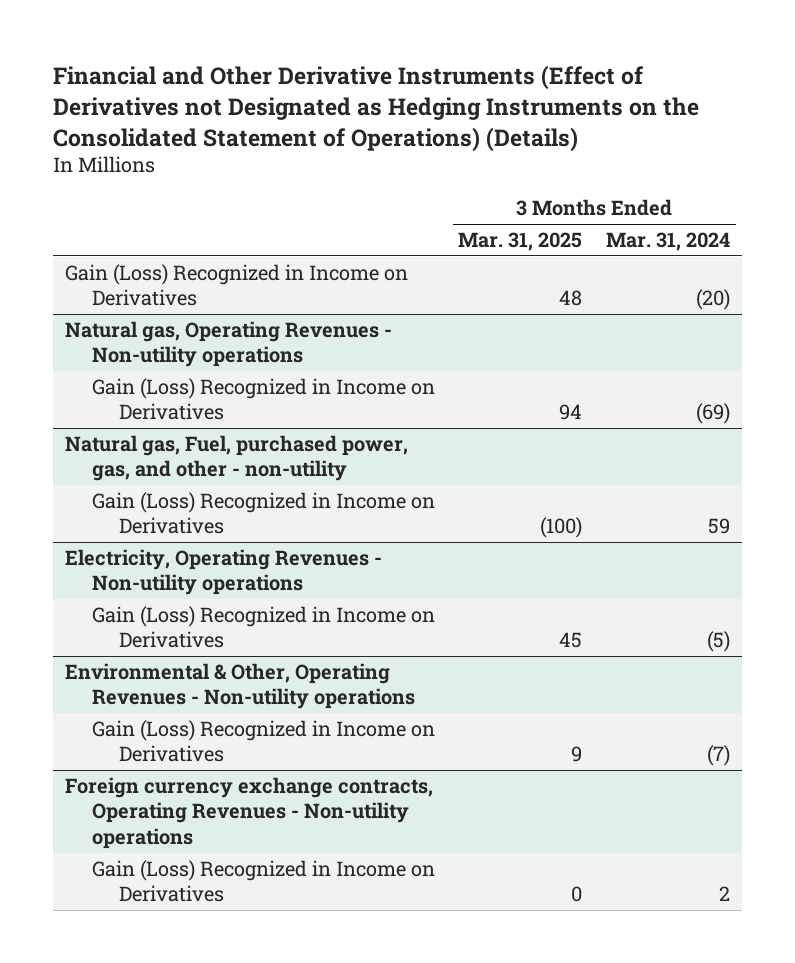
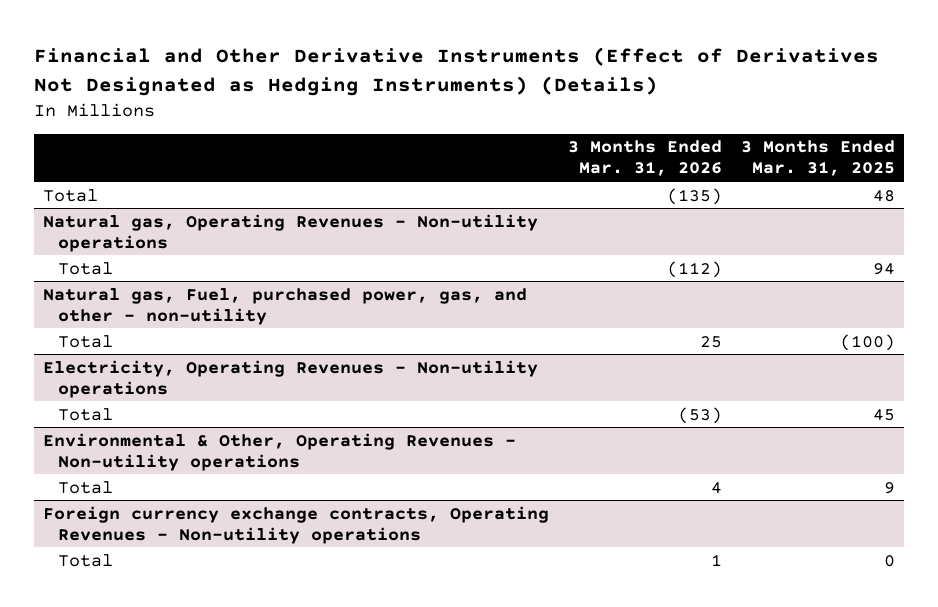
- Financial and Other Derivative Instruments (Effect of Derivatives not Designated as Hedging Instruments on the Consolidated Statement of Operations) (Details)
+ Financial and Other Derivative Instruments (Effect of Derivatives Not Designated as Hedging Instruments) (Details)
- | 3 Months Ended Mar. 31, 2025 | 3 Months Ended Mar. 31, 2024
+ | 3 Months Ended Mar. 31, 2026 | 3 Months Ended Mar. 31, 2025
- Gain (Loss) Recognized in Income on Derivatives | 48 | (20)
+ Total | (135) | 48
@ Natural gas, Operating Revenues - Non-utility operations
- Gain (Loss) Recognized in Income on Derivatives | 94 | (69)
+ Total | (112) | 94
@ Natural gas, Fuel, purchased power, gas, and other - non-utility
- Gain (Loss) Recognized in Income on Derivatives | (100) | 59
+ Total | 25 | (100)
@ Electricity, Operating Revenues - Non-utility operations
- Gain (Loss) Recognized in Income on Derivatives | 45 | (5)
+ Total | (53) | 45
@ Environmental & Other, Operating Revenues - Non-utility operations
- Gain (Loss) Recognized in Income on Derivatives | 9 | (7)
+ Total | 4 | 9
@ Foreign currency exchange contracts, Operating Revenues - Non-utility operations
- Gain (Loss) Recognized in Income on Derivatives | 0 | 2
+ Total | 1 | 0

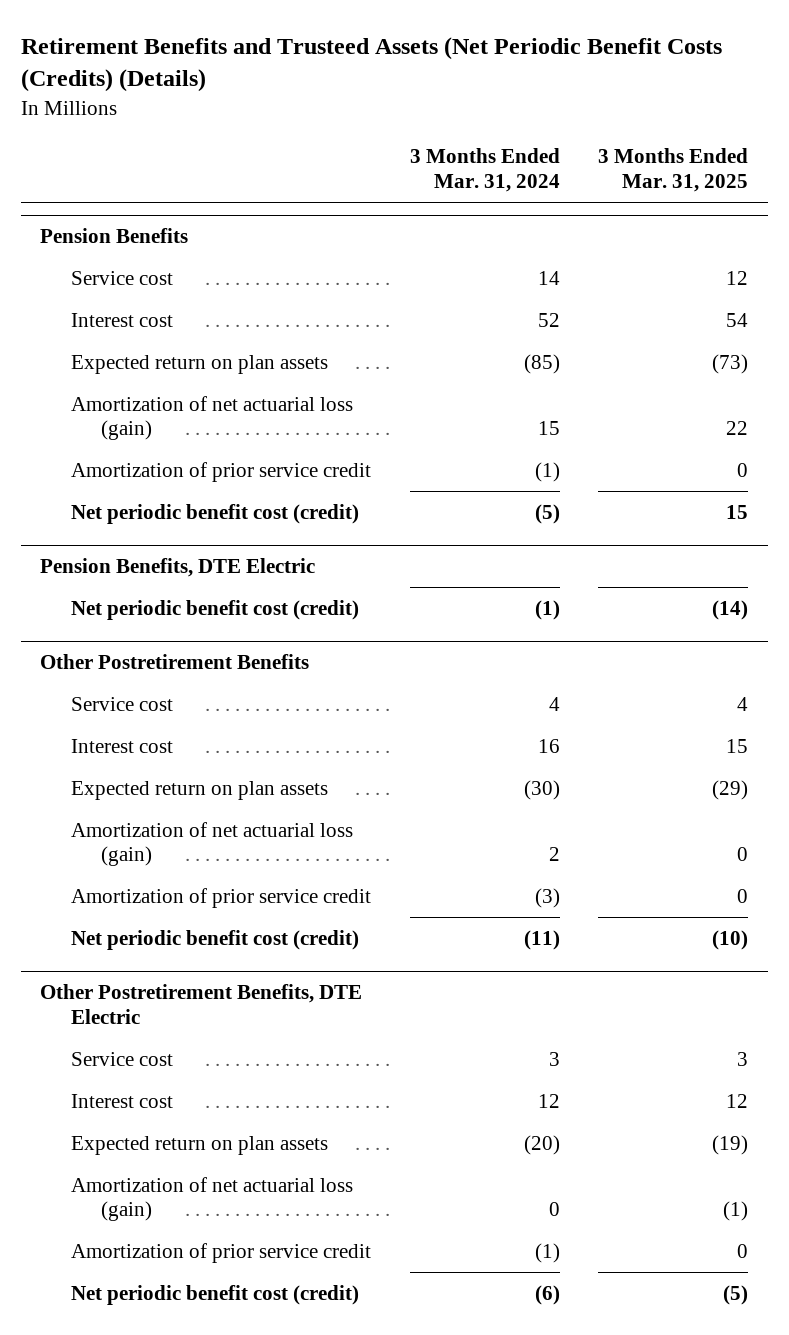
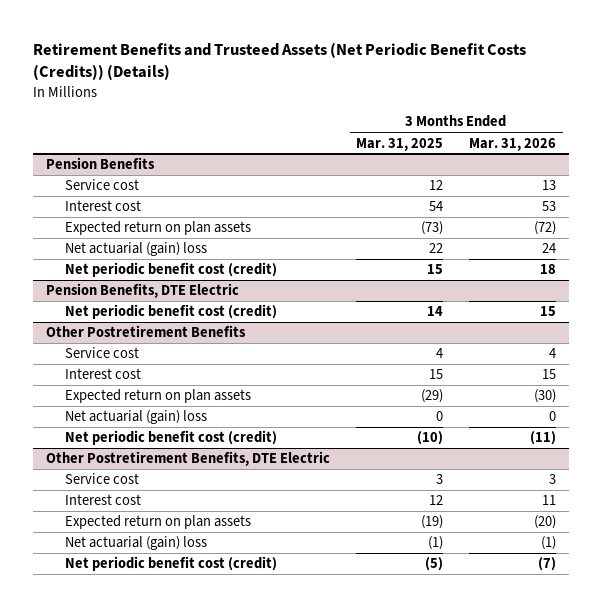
- Retirement Benefits and Trusteed Assets (Net Periodic Benefit Costs (Credits) (Details)
+ Retirement Benefits and Trusteed Assets (Net Periodic Benefit Costs (Credits)) (Details)
- | 3 Months Ended Mar. 31, 2024 | 3 Months Ended Mar. 31, 2025
+ | 3 Months Ended Mar. 31, 2025 | 3 Months Ended Mar. 31, 2026
@ Pension Benefits
- Amortization of net actuarial loss (gain) | 15 | 22
- Amortization of prior service credit | (1) | 0
+ Net actuarial (gain) loss | 22 | 24
@ Pension Benefits, DTE Electric
- Net periodic benefit cost (credit) | (1) | (14)
+ Net periodic benefit cost (credit) | 14 | 15
@ Other Postretirement Benefits
- Amortization of net actuarial loss (gain) | 2 | 0
- Amortization of prior service credit | (3) | 0
+ Net actuarial (gain) loss | 0 | 0
@ Other Postretirement Benefits, DTE Electric
- Amortization of net actuarial loss (gain) | 0 | (1)
- Amortization of prior service credit | (1) | 0
+ Net actuarial (gain) loss | (1) | (1)

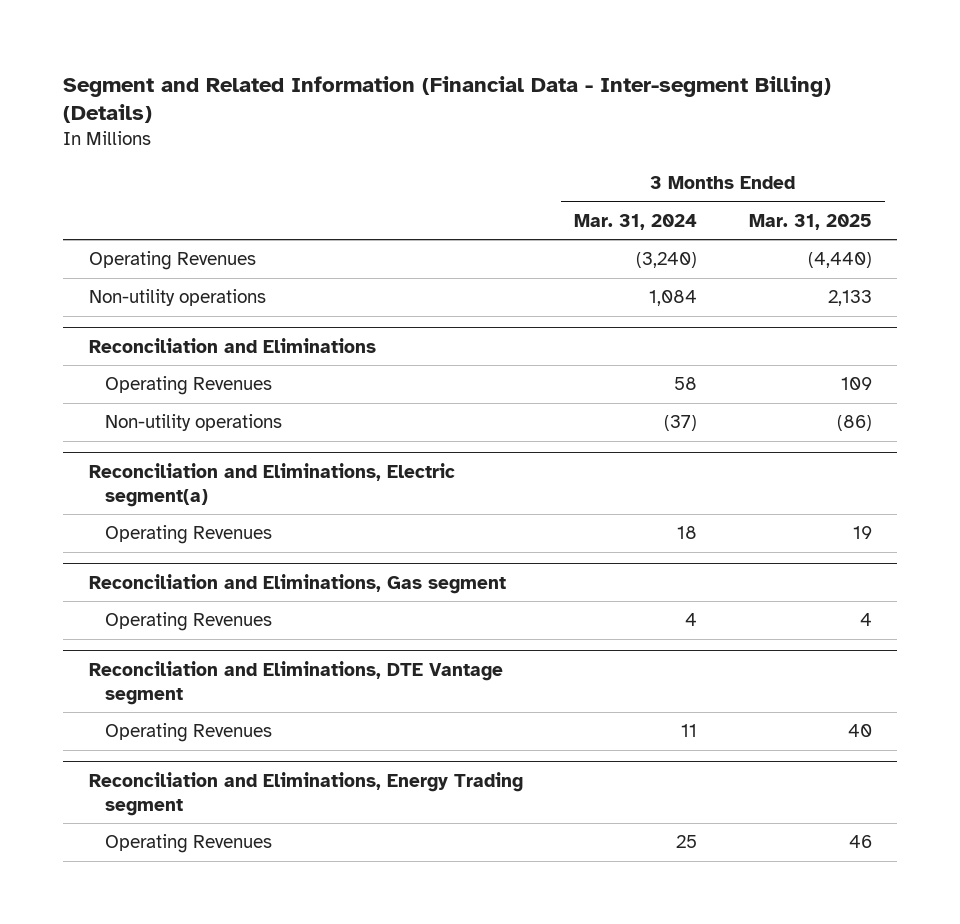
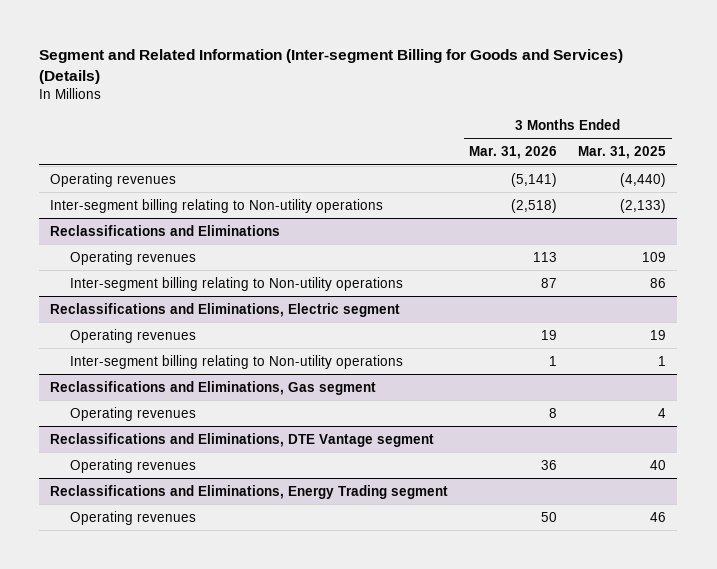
- Segment and Related Information (Financial Data - Inter-segment Billing) (Details)
+ Segment and Related Information (Inter-segment Billing for Goods and Services) (Details)
- | 3 Months Ended Mar. 31, 2024 | 3 Months Ended Mar. 31, 2025
+ | 3 Months Ended Mar. 31, 2026 | 3 Months Ended Mar. 31, 2025
- Operating Revenues | (3,240) | (4,440)
- Non-utility operations | 1,084 | 2,133
- Reconciliation and Eliminations
- Operating Revenues | 58 | 109
- Non-utility operations | (37) | (86)
- Reconciliation and Eliminations, Electric segment(a)
- Operating Revenues | 18 | 19
- Reconciliation and Eliminations, Gas segment
- Operating Revenues | 4 | 4
- Reconciliation and Eliminations, DTE Vantage segment
- Operating Revenues | 11 | 40
- Reconciliation and Eliminations, Energy Trading segment
- Operating Revenues | 25 | 46
+ Operating revenues | (5,141) | (4,440)
+ Inter-segment billing relating to Non-utility operations | (2,518) | (2,133)
+ Reclassifications and Eliminations
+ Operating revenues | 113 | 109
+ Inter-segment billing relating to Non-utility operations | 87 | 86
+ Reclassifications and Eliminations, Electric segment
+ Operating revenues | 19 | 19
+ Inter-segment billing relating to Non-utility operations | 1 | 1
+ Reclassifications and Eliminations, Gas segment
+ Operating revenues | 8 | 4
+ Reclassifications and Eliminations, DTE Vantage segment
+ Operating revenues | 36 | 40
+ Reclassifications and Eliminations, Energy Trading segment
+ Operating revenues | 50 | 46

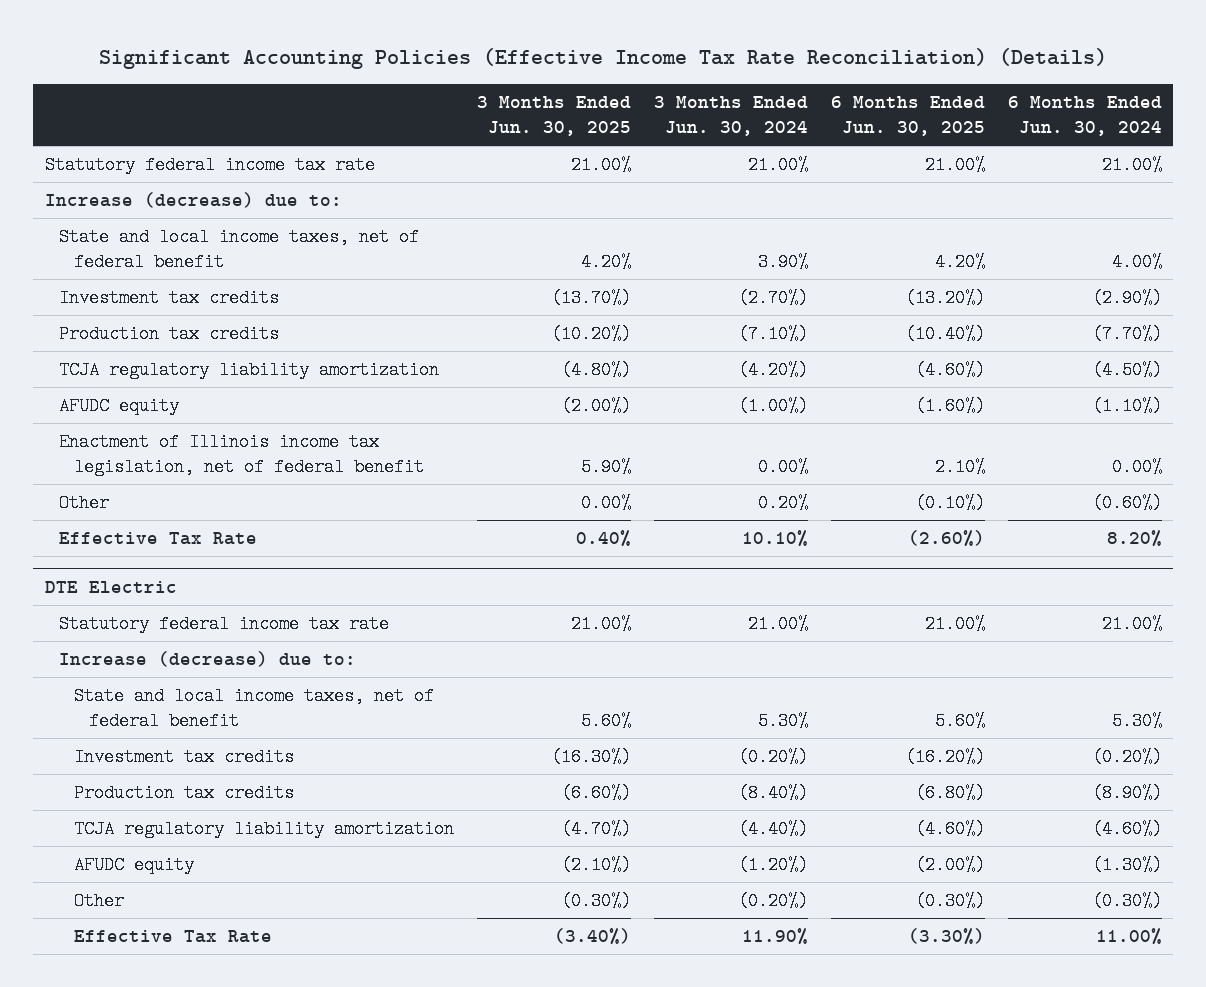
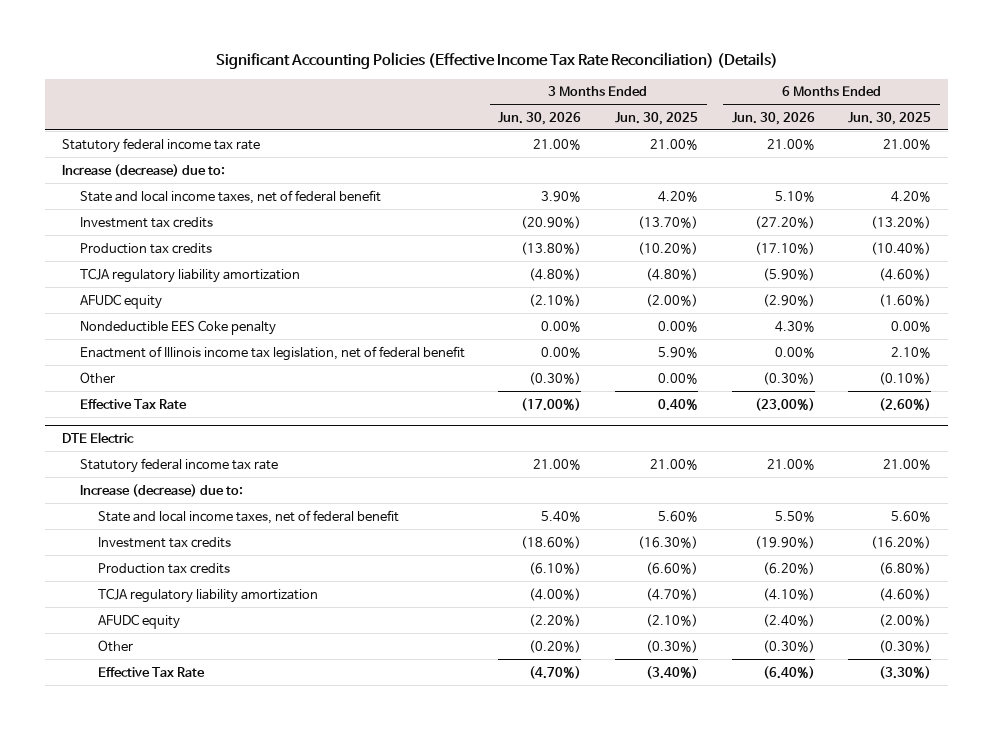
- | 3 Months Ended Jun. 30, 2025 | 3 Months Ended Jun. 30, 2024 | 6 Months Ended Jun. 30, 2025 | 6 Months Ended Jun. 30, 2024
+ | 3 Months Ended Jun. 30, 2026 | 3 Months Ended Jun. 30, 2025 | 6 Months Ended Jun. 30, 2026 | 6 Months Ended Jun. 30, 2025
+ Nondeductible EES Coke penalty | 0.00% | 0.00% | 4.30% | 0.00%

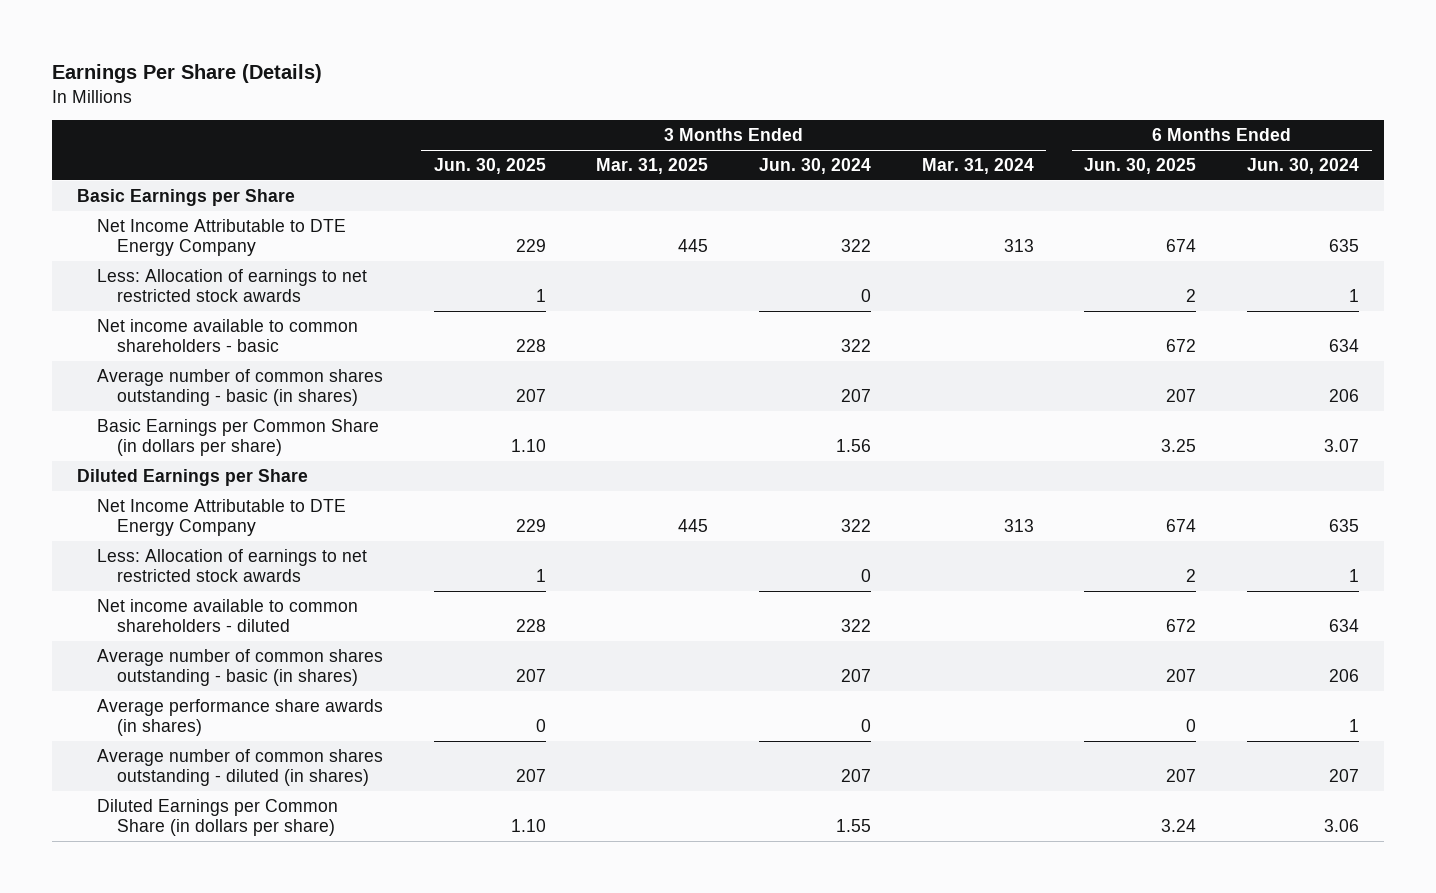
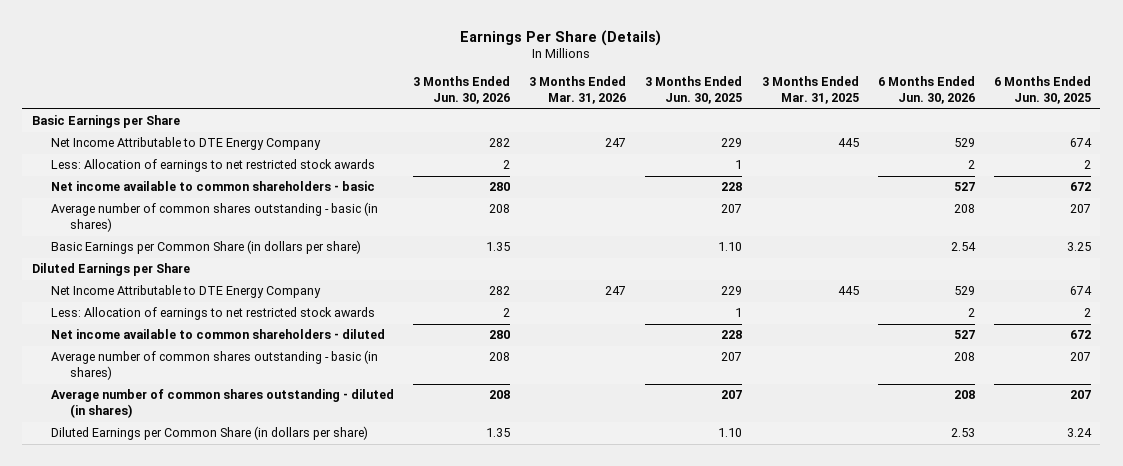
- | 3 Months Ended Jun. 30, 2025 | 3 Months Ended Mar. 31, 2025 | 3 Months Ended Jun. 30, 2024 | 3 Months Ended Mar. 31, 2024 | 6 Months Ended Jun. 30, 2025 | 6 Months Ended Jun. 30, 2024
+ | 3 Months Ended Jun. 30, 2026 | 3 Months Ended Mar. 31, 2026 | 3 Months Ended Jun. 30, 2025 | 3 Months Ended Mar. 31, 2025 | 6 Months Ended Jun. 30, 2026 | 6 Months Ended Jun. 30, 2025
- Average performance share awards (in shares) | 0 | | 0 | | 0 | 1

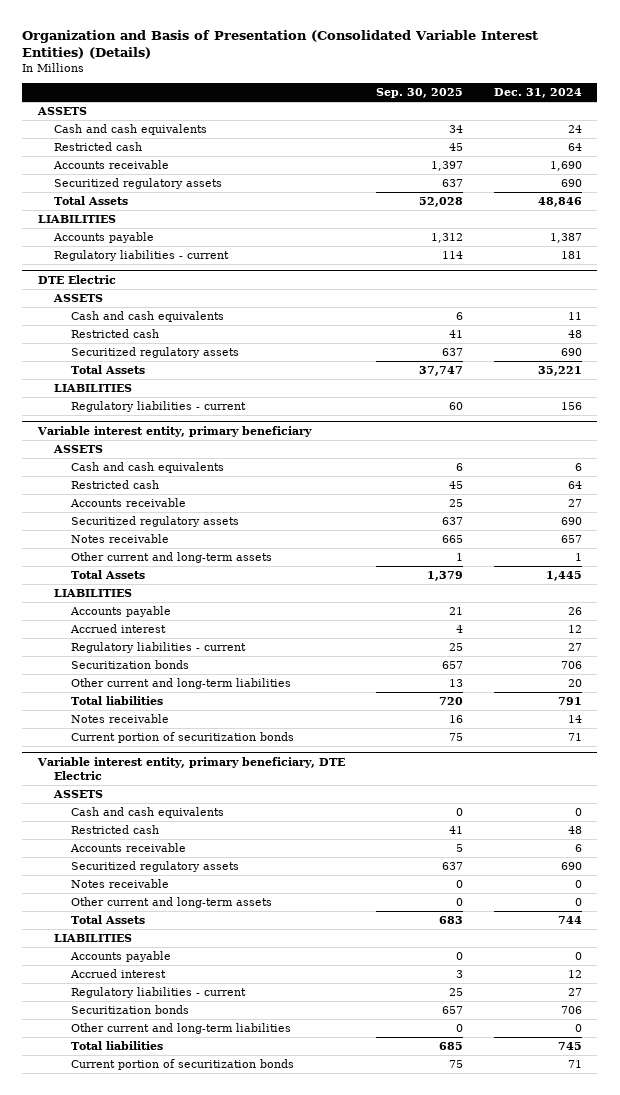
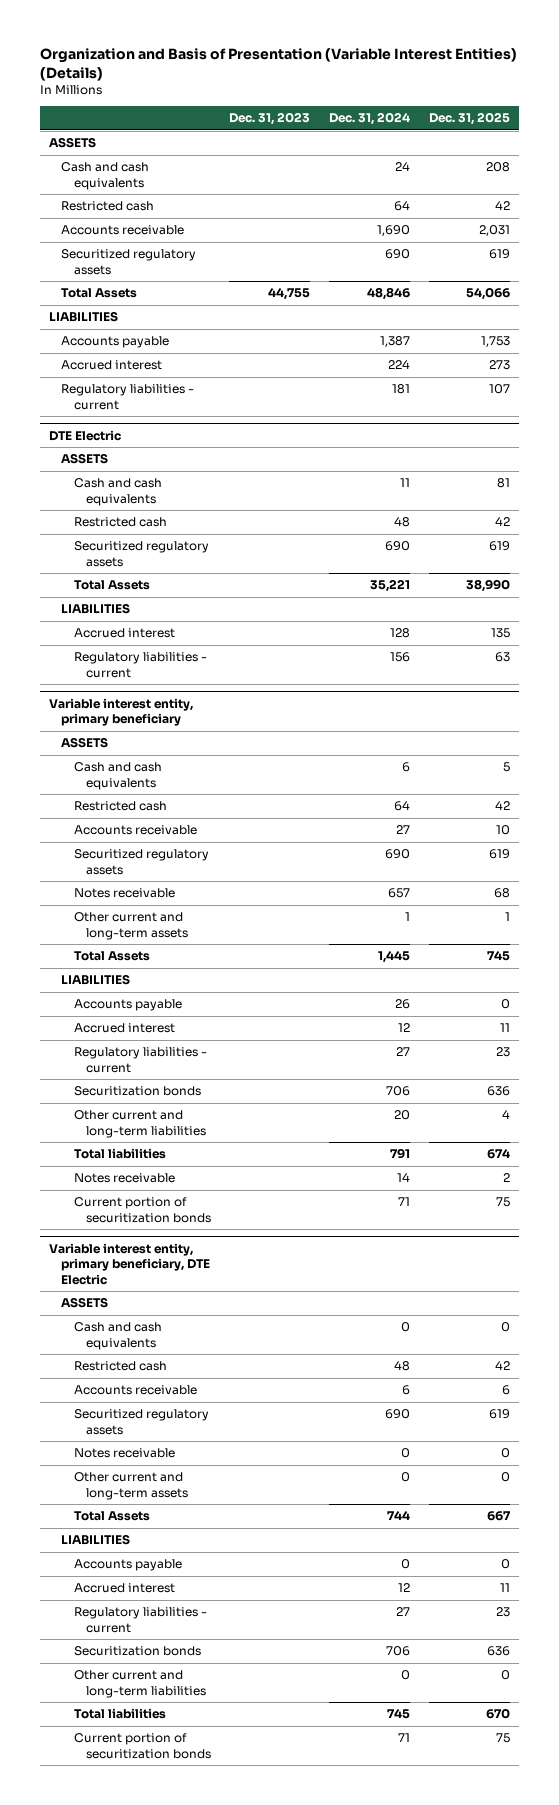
- Organization and Basis of Presentation (Consolidated Variable Interest Entities) (Details)
+ Organization and Basis of Presentation (Variable Interest Entities) (Details)
- | Sep. 30, 2025 | Dec. 31, 2024
+ | Dec. 31, 2023 | Dec. 31, 2024 | Dec. 31, 2025
+ Accrued interest | | 224 | 273
@ DTE Electric
+ Accrued interest | | 128 | 135

